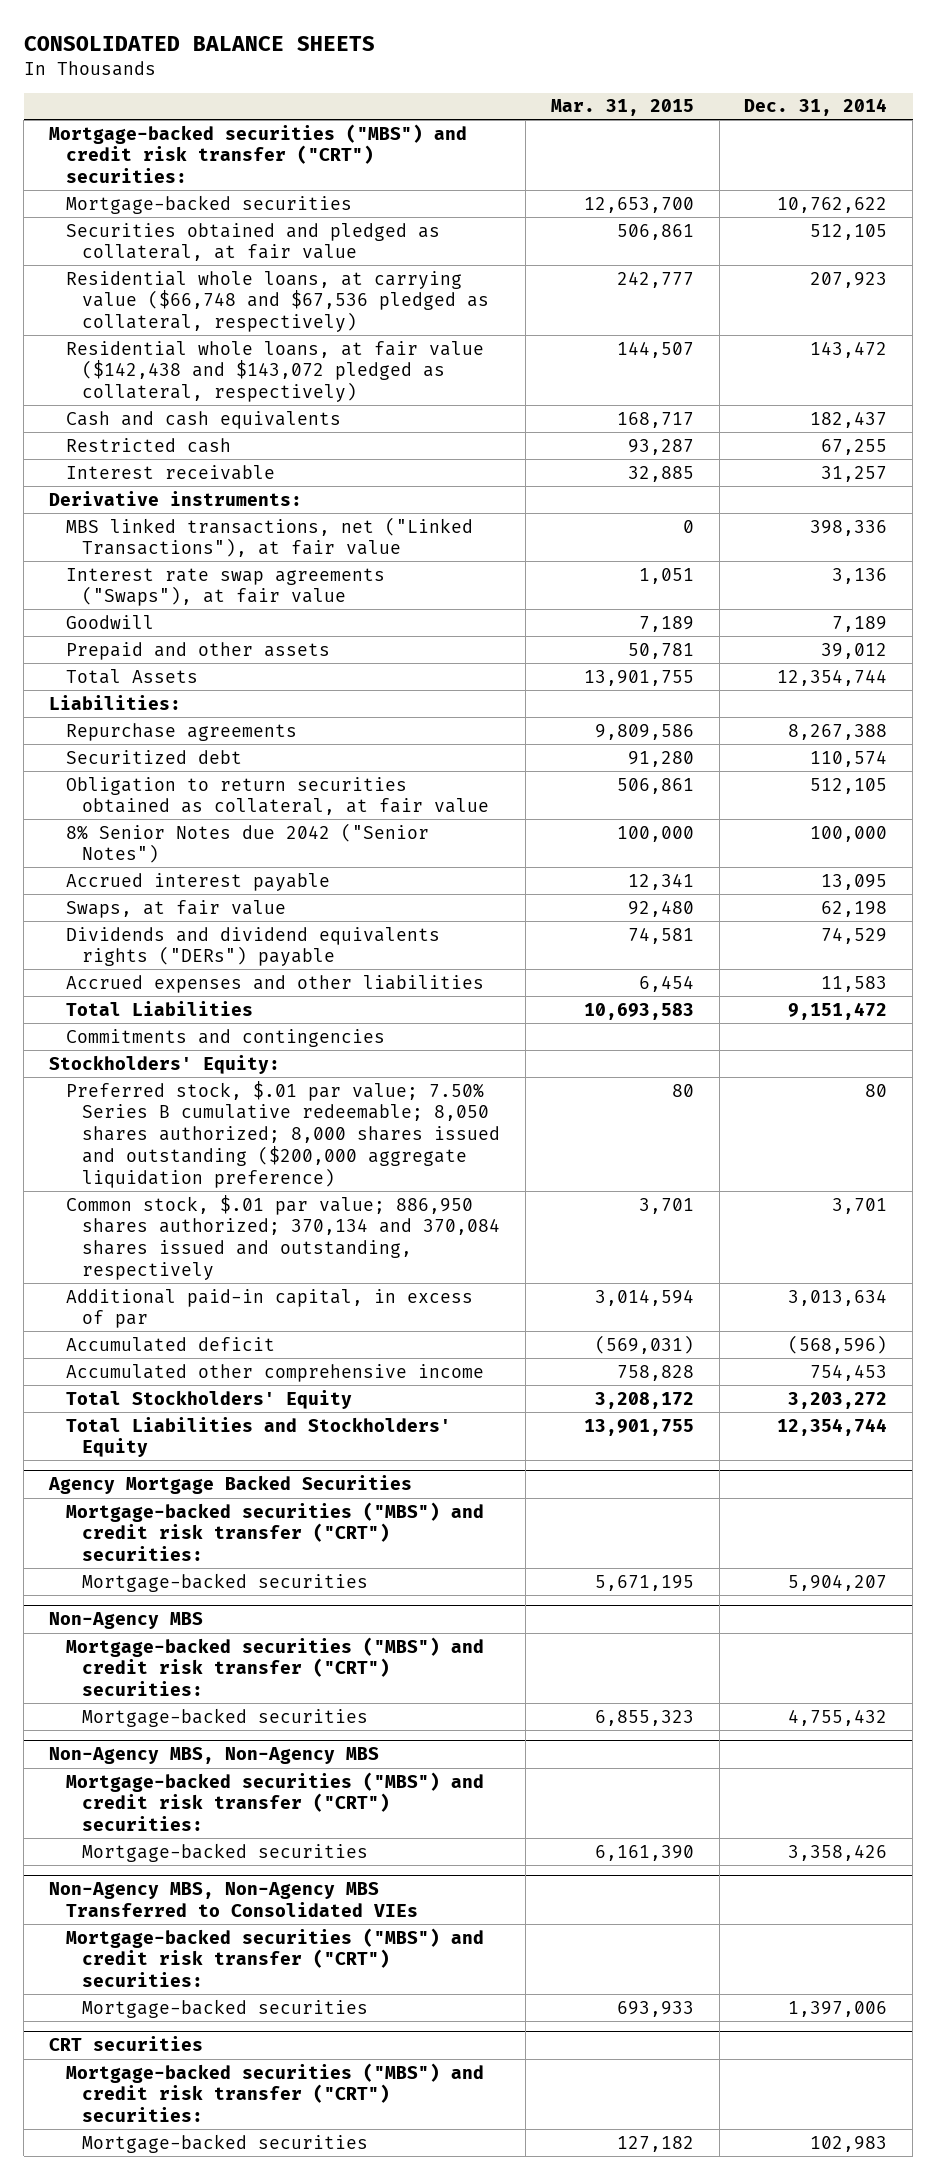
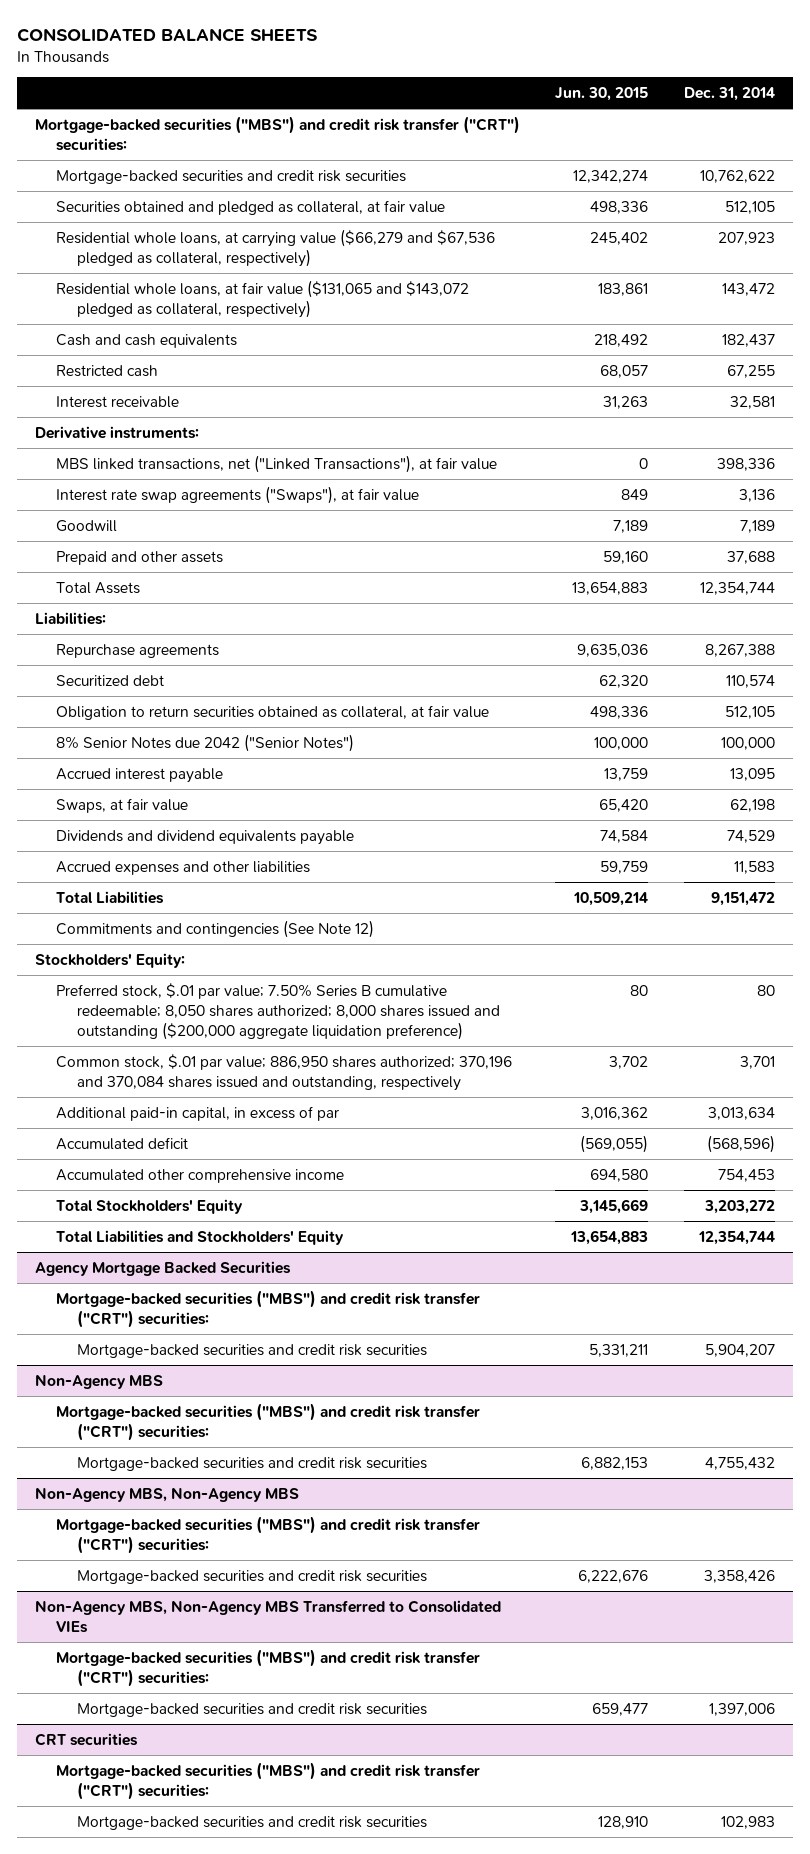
- | Mar. 31, 2015 | Dec. 31, 2014
+ | Jun. 30, 2015 | Dec. 31, 2014
- Mortgage-backed securities | 12,653,700 | 10,762,622
+ Mortgage-backed securities and credit risk securities | 12,342,274 | 10,762,622
- Residential whole loans, at carrying value ($66,748 and $67,536 pledged as collateral, respectively) | 242,777 | 207,923
- Residential whole loans, at fair value ($142,438 and $143,072 pledged as collateral, respectively) | 144,507 | 143,472
+ Residential whole loans, at carrying value ($66,279 and $67,536 pledged as collateral, respectively) | 245,402 | 207,923
+ Residential whole loans, at fair value ($131,065 and $143,072 pledged as collateral, respectively) | 183,861 | 143,472
- Interest receivable | 32,885 | 31,257
+ Interest receivable | 31,263 | 32,581
- Prepaid and other assets | 50,781 | 39,012
+ Prepaid and other assets | 59,160 | 37,688
- Dividends and dividend equivalents rights ("DERs") payable | 74,581 | 74,529
+ Dividends and dividend equivalents payable | 74,584 | 74,529
- Commitments and contingencies
+ Commitments and contingencies (See Note 12)
- Common stock, $.01 par value; 886,950 shares authorized; 370,134 and 370,084 shares issued and outstanding, respectively | 3,701 | 3,701
+ Common stock, $.01 par value; 886,950 shares authorized; 370,196 and 370,084 shares issued and outstanding, respectively | 3,702 | 3,701
@ Agency Mortgage Backed Securities
- Mortgage-backed securities | 5,671,195 | 5,904,207
+ Mortgage-backed securities and credit risk securities | 5,331,211 | 5,904,207
@ Non-Agency MBS
- Mortgage-backed securities | 6,855,323 | 4,755,432
+ Mortgage-backed securities and credit risk securities | 6,882,153 | 4,755,432
@ Non-Agency MBS, Non-Agency MBS
- Mortgage-backed securities | 6,161,390 | 3,358,426
+ Mortgage-backed securities and credit risk securities | 6,222,676 | 3,358,426
@ Non-Agency MBS, Non-Agency MBS Transferred to Consolidated VIEs
- Mortgage-backed securities | 693,933 | 1,397,006
+ Mortgage-backed securities and credit risk securities | 659,477 | 1,397,006
@ CRT securities
- Mortgage-backed securities | 127,182 | 102,983
+ Mortgage-backed securities and credit risk securities | 128,910 | 102,983

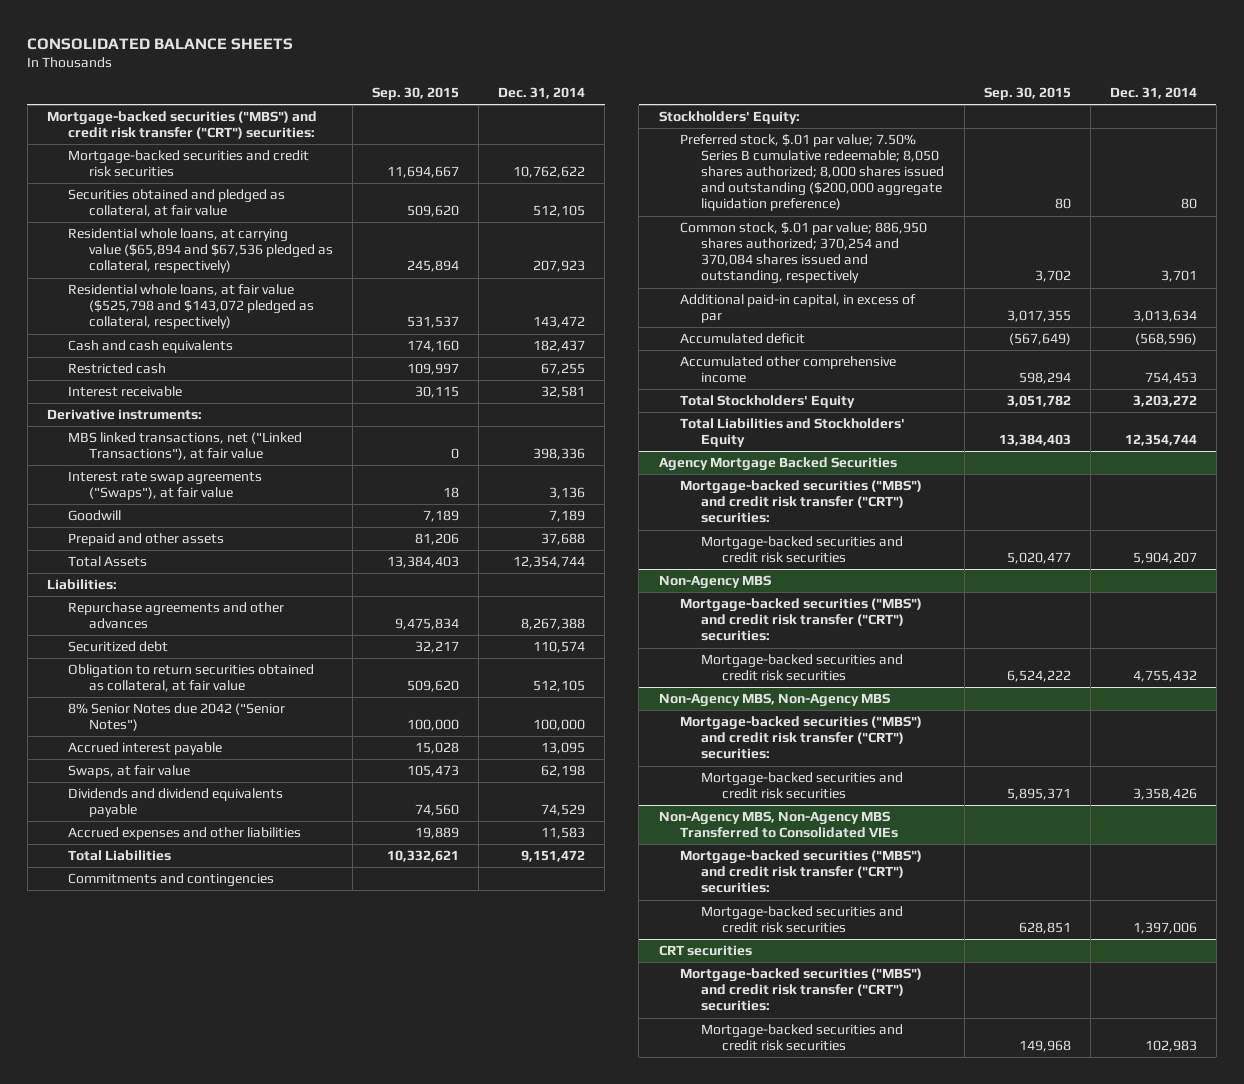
- | Jun. 30, 2015 | Dec. 31, 2014
+ | Sep. 30, 2015 | Dec. 31, 2014
- Residential whole loans, at carrying value ($66,279 and $67,536 pledged as collateral, respectively) | 245,402 | 207,923
- Residential whole loans, at fair value ($131,065 and $143,072 pledged as collateral, respectively) | 183,861 | 143,472
+ Residential whole loans, at carrying value ($65,894 and $67,536 pledged as collateral, respectively) | 245,894 | 207,923
+ Residential whole loans, at fair value ($525,798 and $143,072 pledged as collateral, respectively) | 531,537 | 143,472
- Repurchase agreements | 9,635,036 | 8,267,388
+ Repurchase agreements and other advances | 9,475,834 | 8,267,388
- Commitments and contingencies (See Note 12)
+ Commitments and contingencies
- Common stock, $.01 par value; 886,950 shares authorized; 370,196 and 370,084 shares issued and outstanding, respectively | 3,702 | 3,701
+ Common stock, $.01 par value; 886,950 shares authorized; 370,254 and 370,084 shares issued and outstanding, respectively | 3,702 | 3,701

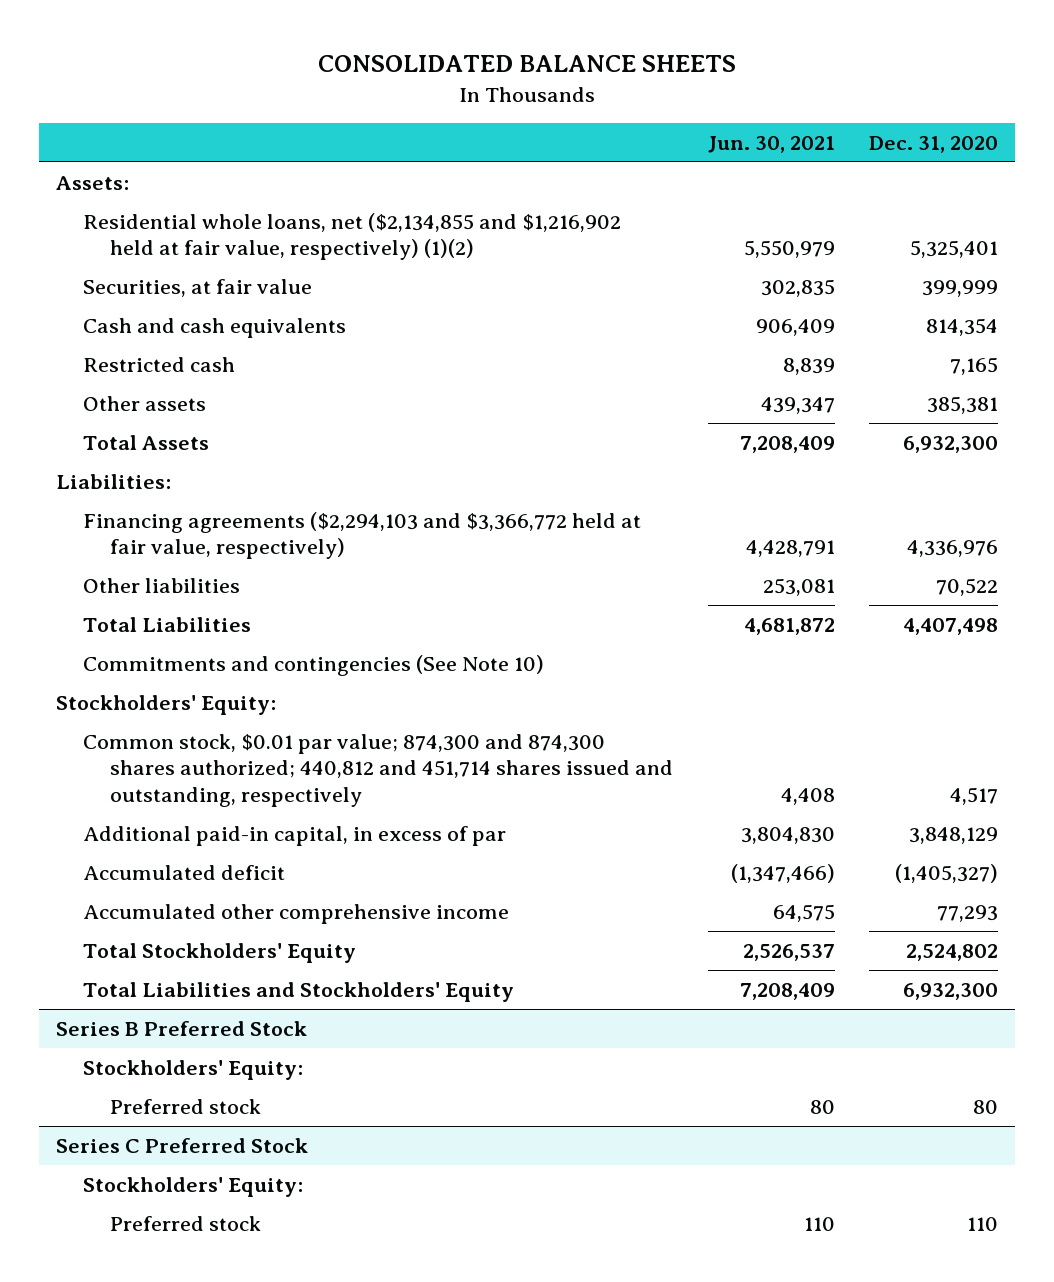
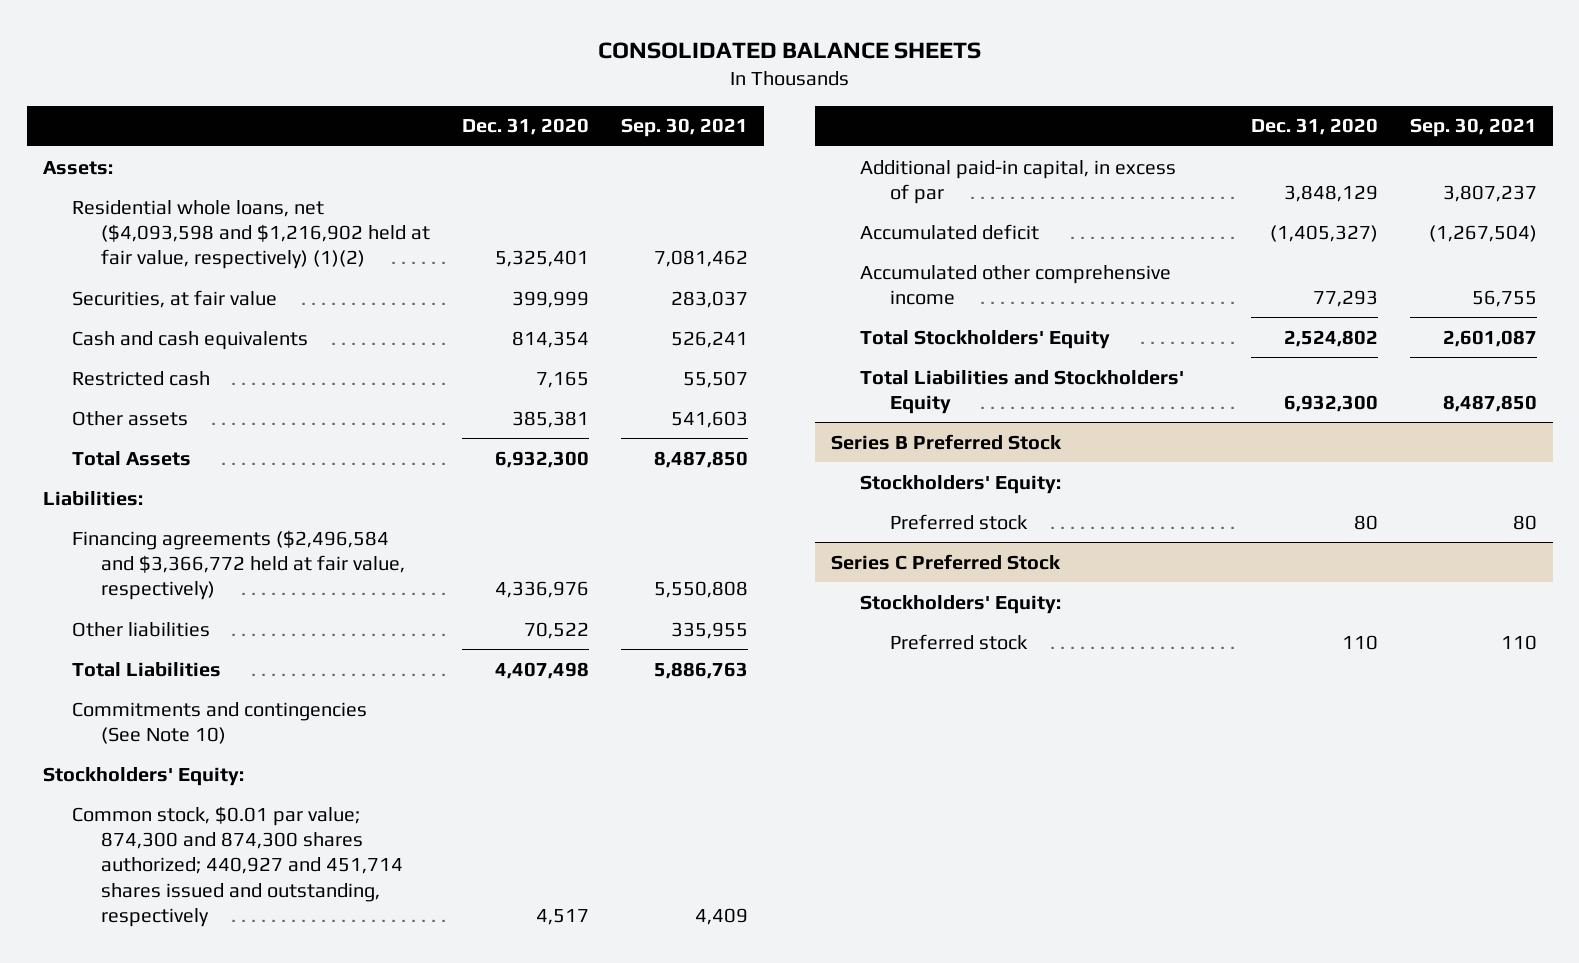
- | Jun. 30, 2021 | Dec. 31, 2020
+ | Dec. 31, 2020 | Sep. 30, 2021
- Residential whole loans, net ($2,134,855 and $1,216,902 held at fair value, respectively) (1)(2) | 5,550,979 | 5,325,401
+ Residential whole loans, net ($4,093,598 and $1,216,902 held at fair value, respectively) (1)(2) | 5,325,401 | 7,081,462
- Financing agreements ($2,294,103 and $3,366,772 held at fair value, respectively) | 4,428,791 | 4,336,976
+ Financing agreements ($2,496,584 and $3,366,772 held at fair value, respectively) | 4,336,976 | 5,550,808
- Common stock, $0.01 par value; 874,300 and 874,300 shares authorized; 440,812 and 451,714 shares issued and outstanding, respectively | 4,408 | 4,517
+ Common stock, $0.01 par value; 874,300 and 874,300 shares authorized; 440,927 and 451,714 shares issued and outstanding, respectively | 4,517 | 4,409

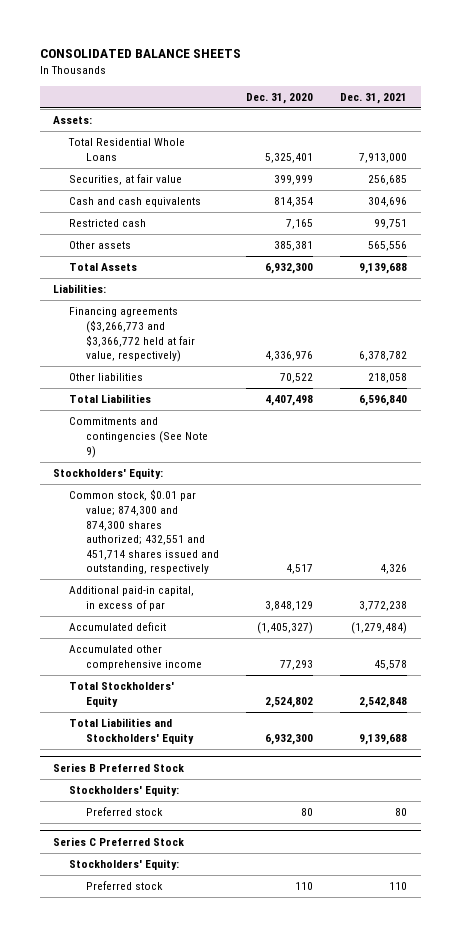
- | Dec. 31, 2020 | Sep. 30, 2021
+ | Dec. 31, 2020 | Dec. 31, 2021
- Residential whole loans, net ($4,093,598 and $1,216,902 held at fair value, respectively) (1)(2) | 5,325,401 | 7,081,462
+ Total Residential Whole Loans | 5,325,401 | 7,913,000
- Financing agreements ($2,496,584 and $3,366,772 held at fair value, respectively) | 4,336,976 | 5,550,808
+ Financing agreements ($3,266,773 and $3,366,772 held at fair value, respectively) | 4,336,976 | 6,378,782
- Commitments and contingencies (See Note 10)
+ Commitments and contingencies (See Note 9)
- Common stock, $0.01 par value; 874,300 and 874,300 shares authorized; 440,927 and 451,714 shares issued and outstanding, respectively | 4,517 | 4,409
+ Common stock, $0.01 par value; 874,300 and 874,300 shares authorized; 432,551 and 451,714 shares issued and outstanding, respectively | 4,517 | 4,326

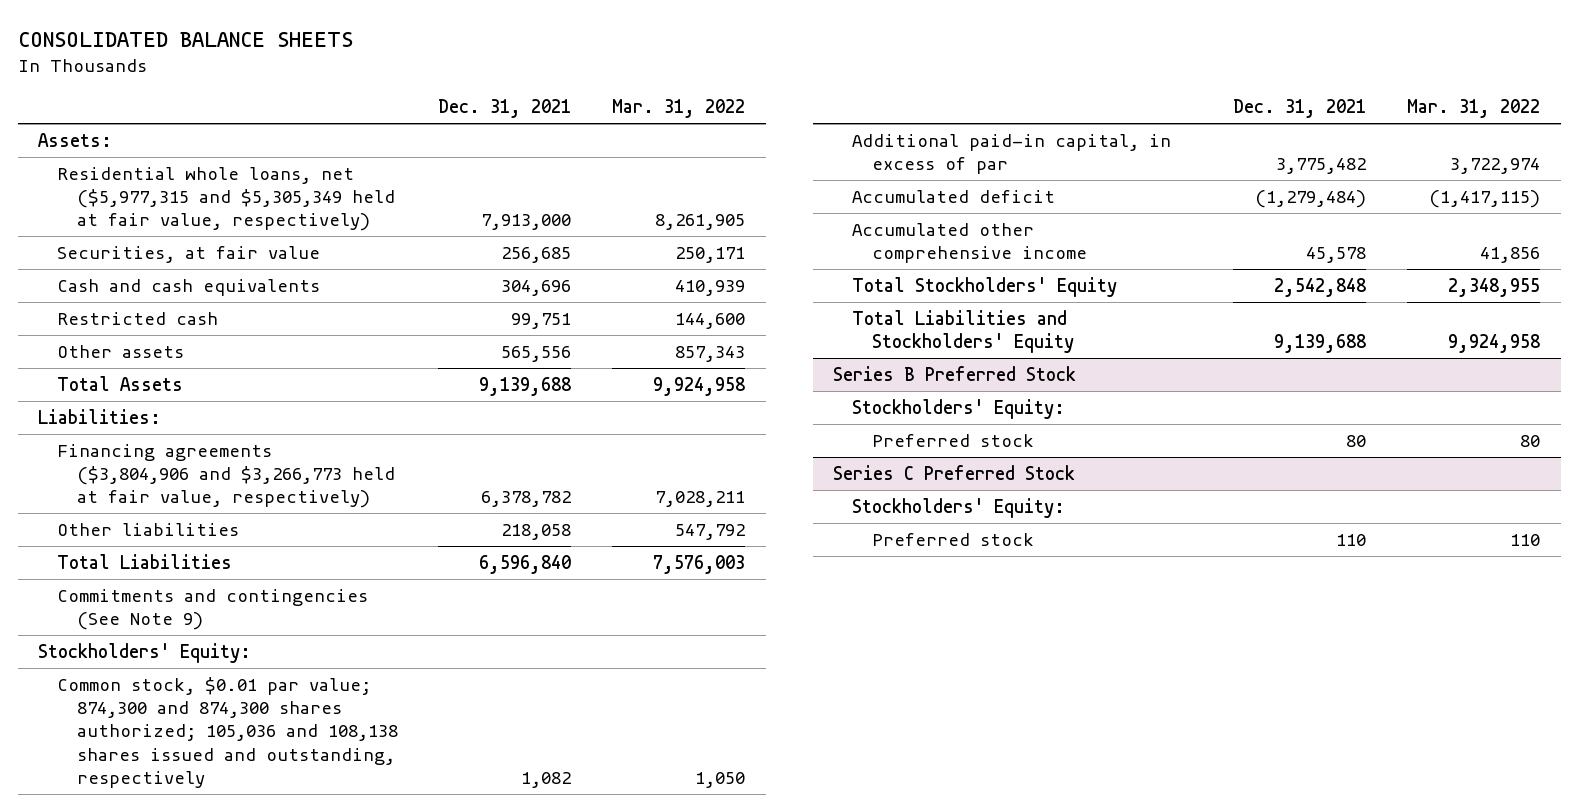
- | Dec. 31, 2020 | Dec. 31, 2021
+ | Dec. 31, 2021 | Mar. 31, 2022
- Total Residential Whole Loans | 5,325,401 | 7,913,000
+ Residential whole loans, net ($5,977,315 and $5,305,349 held at fair value, respectively) | 7,913,000 | 8,261,905
- Financing agreements ($3,266,773 and $3,366,772 held at fair value, respectively) | 4,336,976 | 6,378,782
+ Financing agreements ($3,804,906 and $3,266,773 held at fair value, respectively) | 6,378,782 | 7,028,211
- Common stock, $0.01 par value; 874,300 and 874,300 shares authorized; 432,551 and 451,714 shares issued and outstanding, respectively | 4,517 | 4,326
- Additional paid-in capital, in excess of par | 3,848,129 | 3,772,238
+ Common stock, $0.01 par value; 874,300 and 874,300 shares authorized; 105,036 and 108,138 shares issued and outstanding, respectively | 1,082 | 1,050
+ Additional paid-in capital, in excess of par | 3,775,482 | 3,722,974

